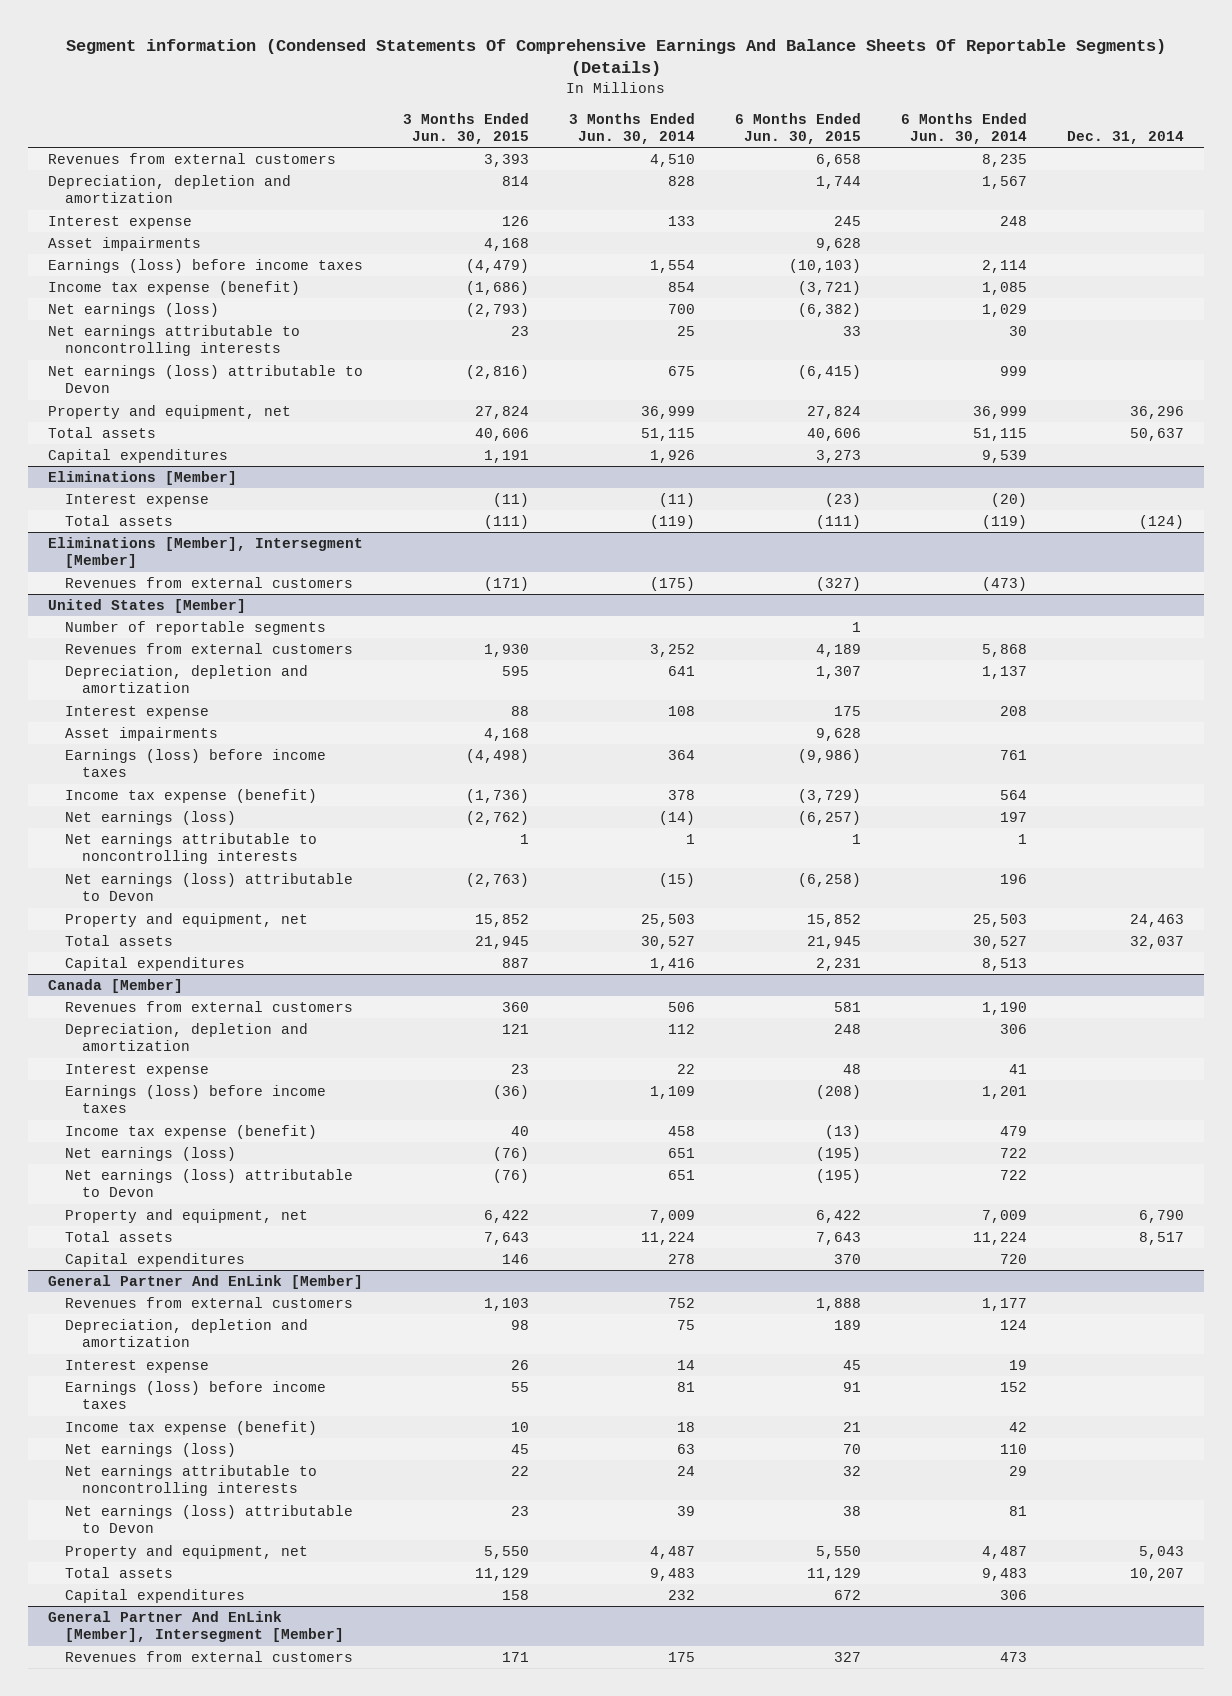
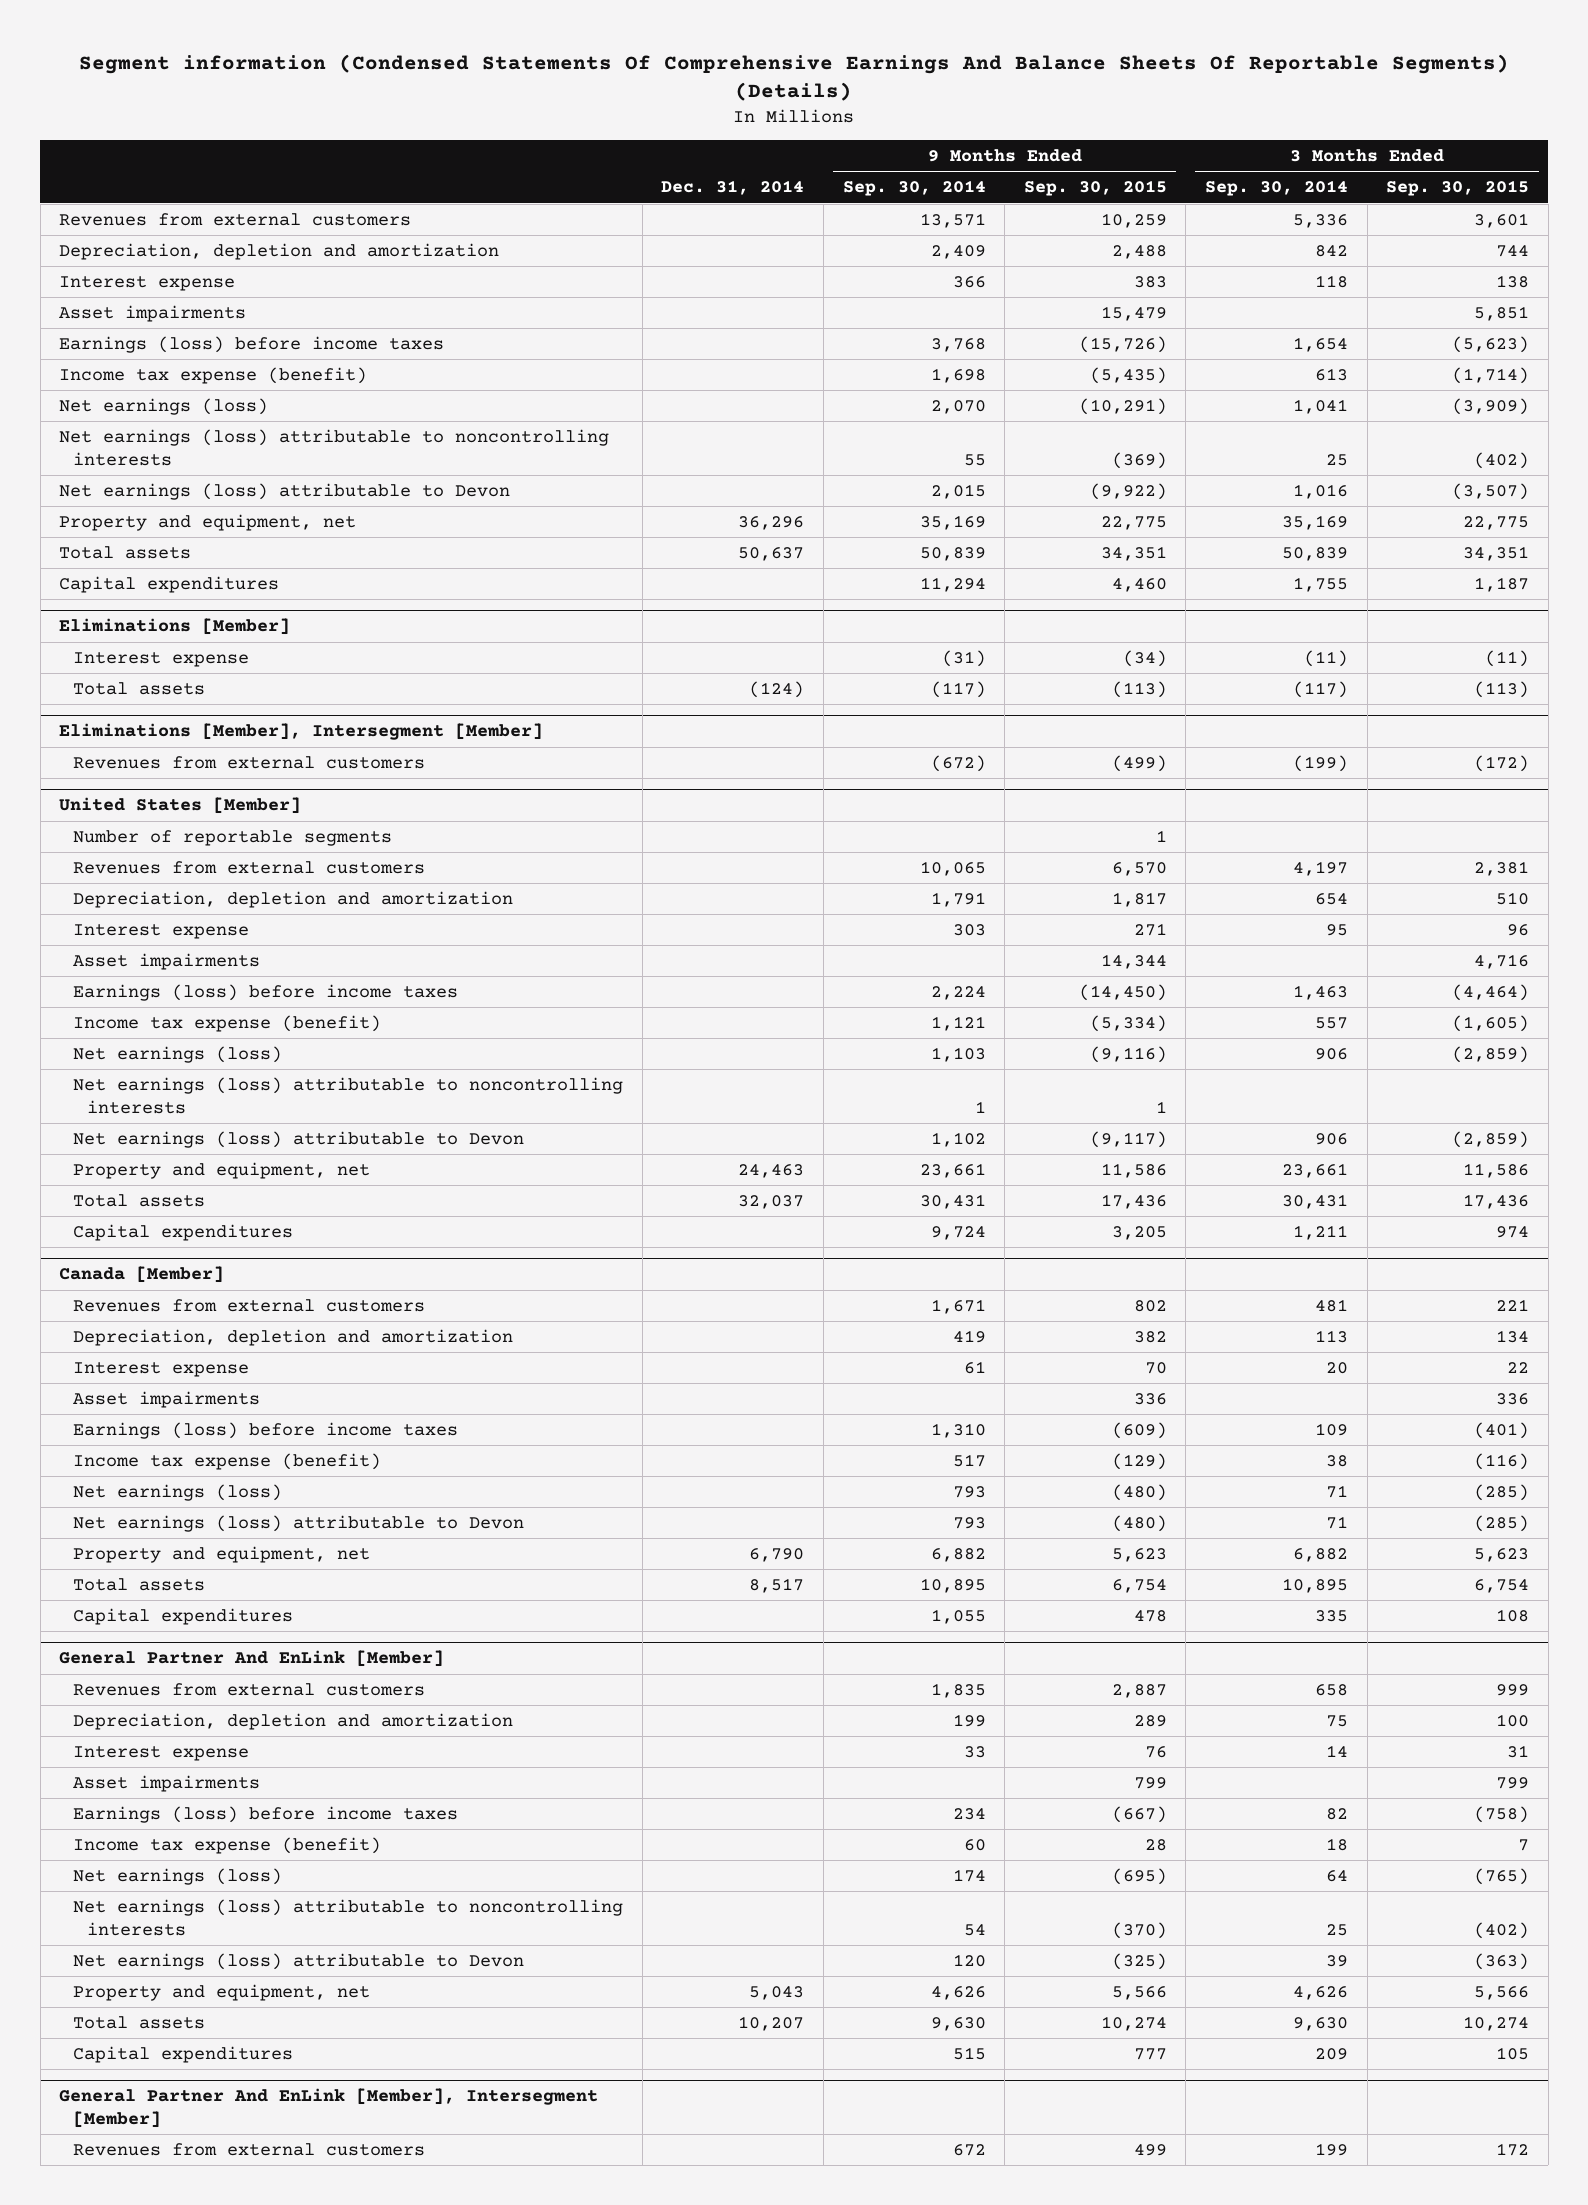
- | 3 Months Ended Jun. 30, 2015 | 3 Months Ended Jun. 30, 2014 | 6 Months Ended Jun. 30, 2015 | 6 Months Ended Jun. 30, 2014 | Dec. 31, 2014
+ | Dec. 31, 2014 | 9 Months Ended Sep. 30, 2014 | 9 Months Ended Sep. 30, 2015 | 3 Months Ended Sep. 30, 2014 | 3 Months Ended Sep. 30, 2015
- Net earnings attributable to noncontrolling interests | 23 | 25 | 33 | 30 |
+ Net earnings (loss) attributable to noncontrolling interests | | 55 | (369) | 25 | (402)
@ United States [Member]
- Net earnings attributable to noncontrolling interests | 1 | 1 | 1 | 1 |
+ Net earnings (loss) attributable to noncontrolling interests | | 1 | 1 | |
@ Canada [Member]
+ Asset impairments | | | 336 | | 336
@ General Partner And EnLink [Member]
+ Asset impairments | | | 799 | | 799
- Net earnings attributable to noncontrolling interests | 22 | 24 | 32 | 29 |
+ Net earnings (loss) attributable to noncontrolling interests | | 54 | (370) | 25 | (402)

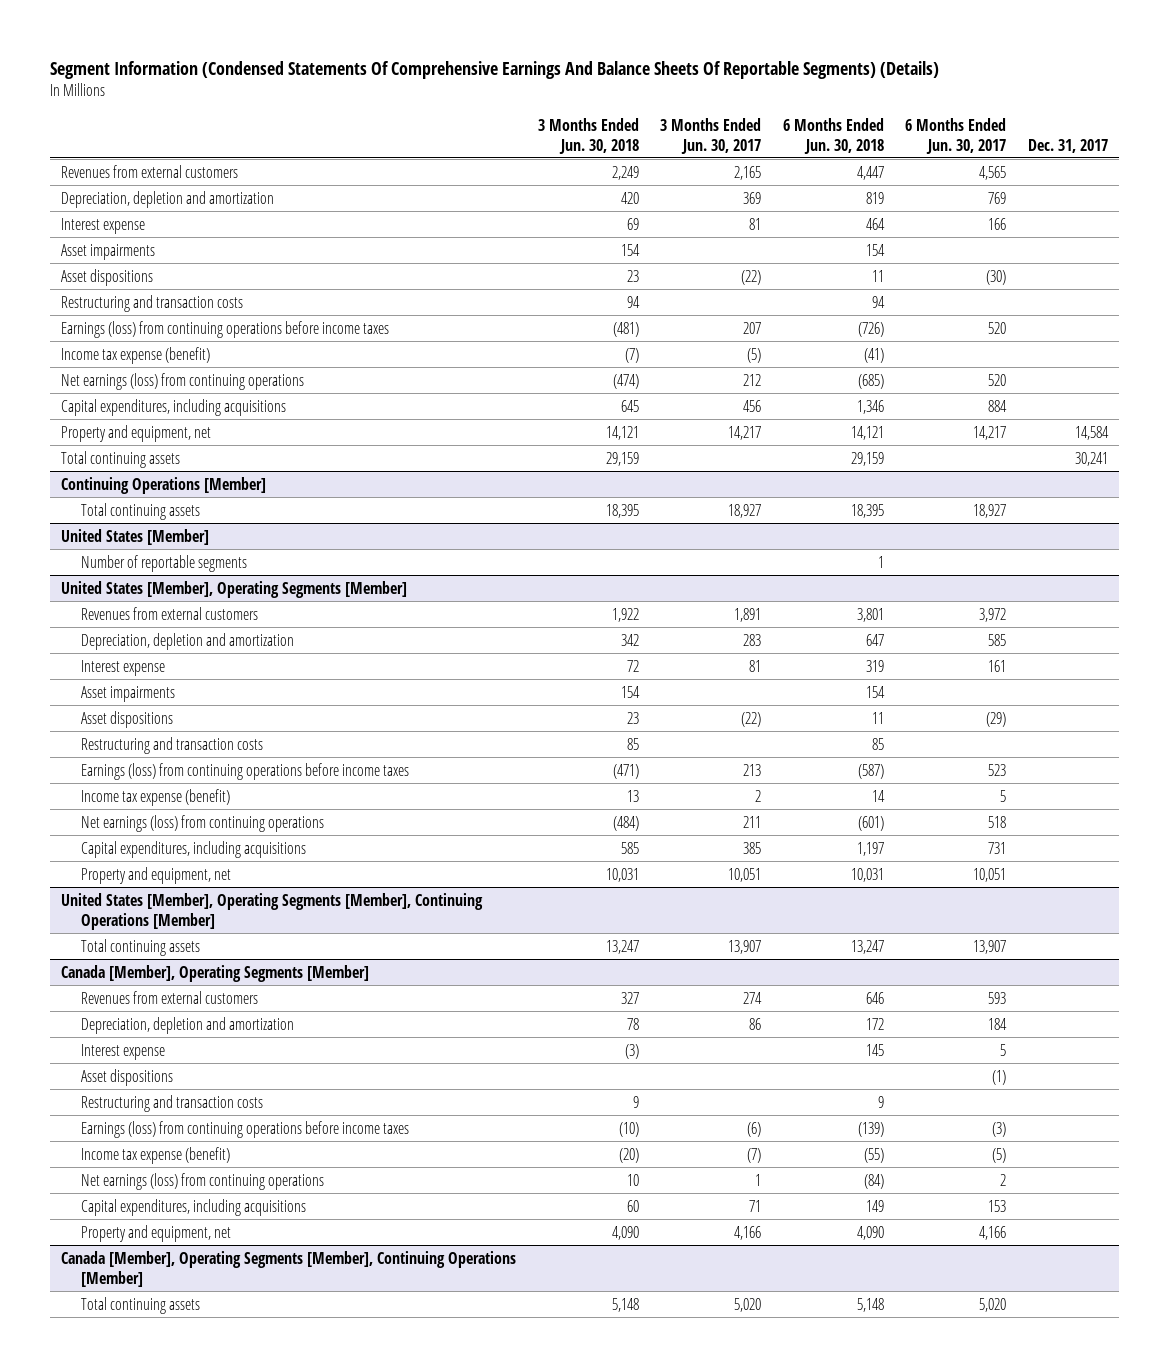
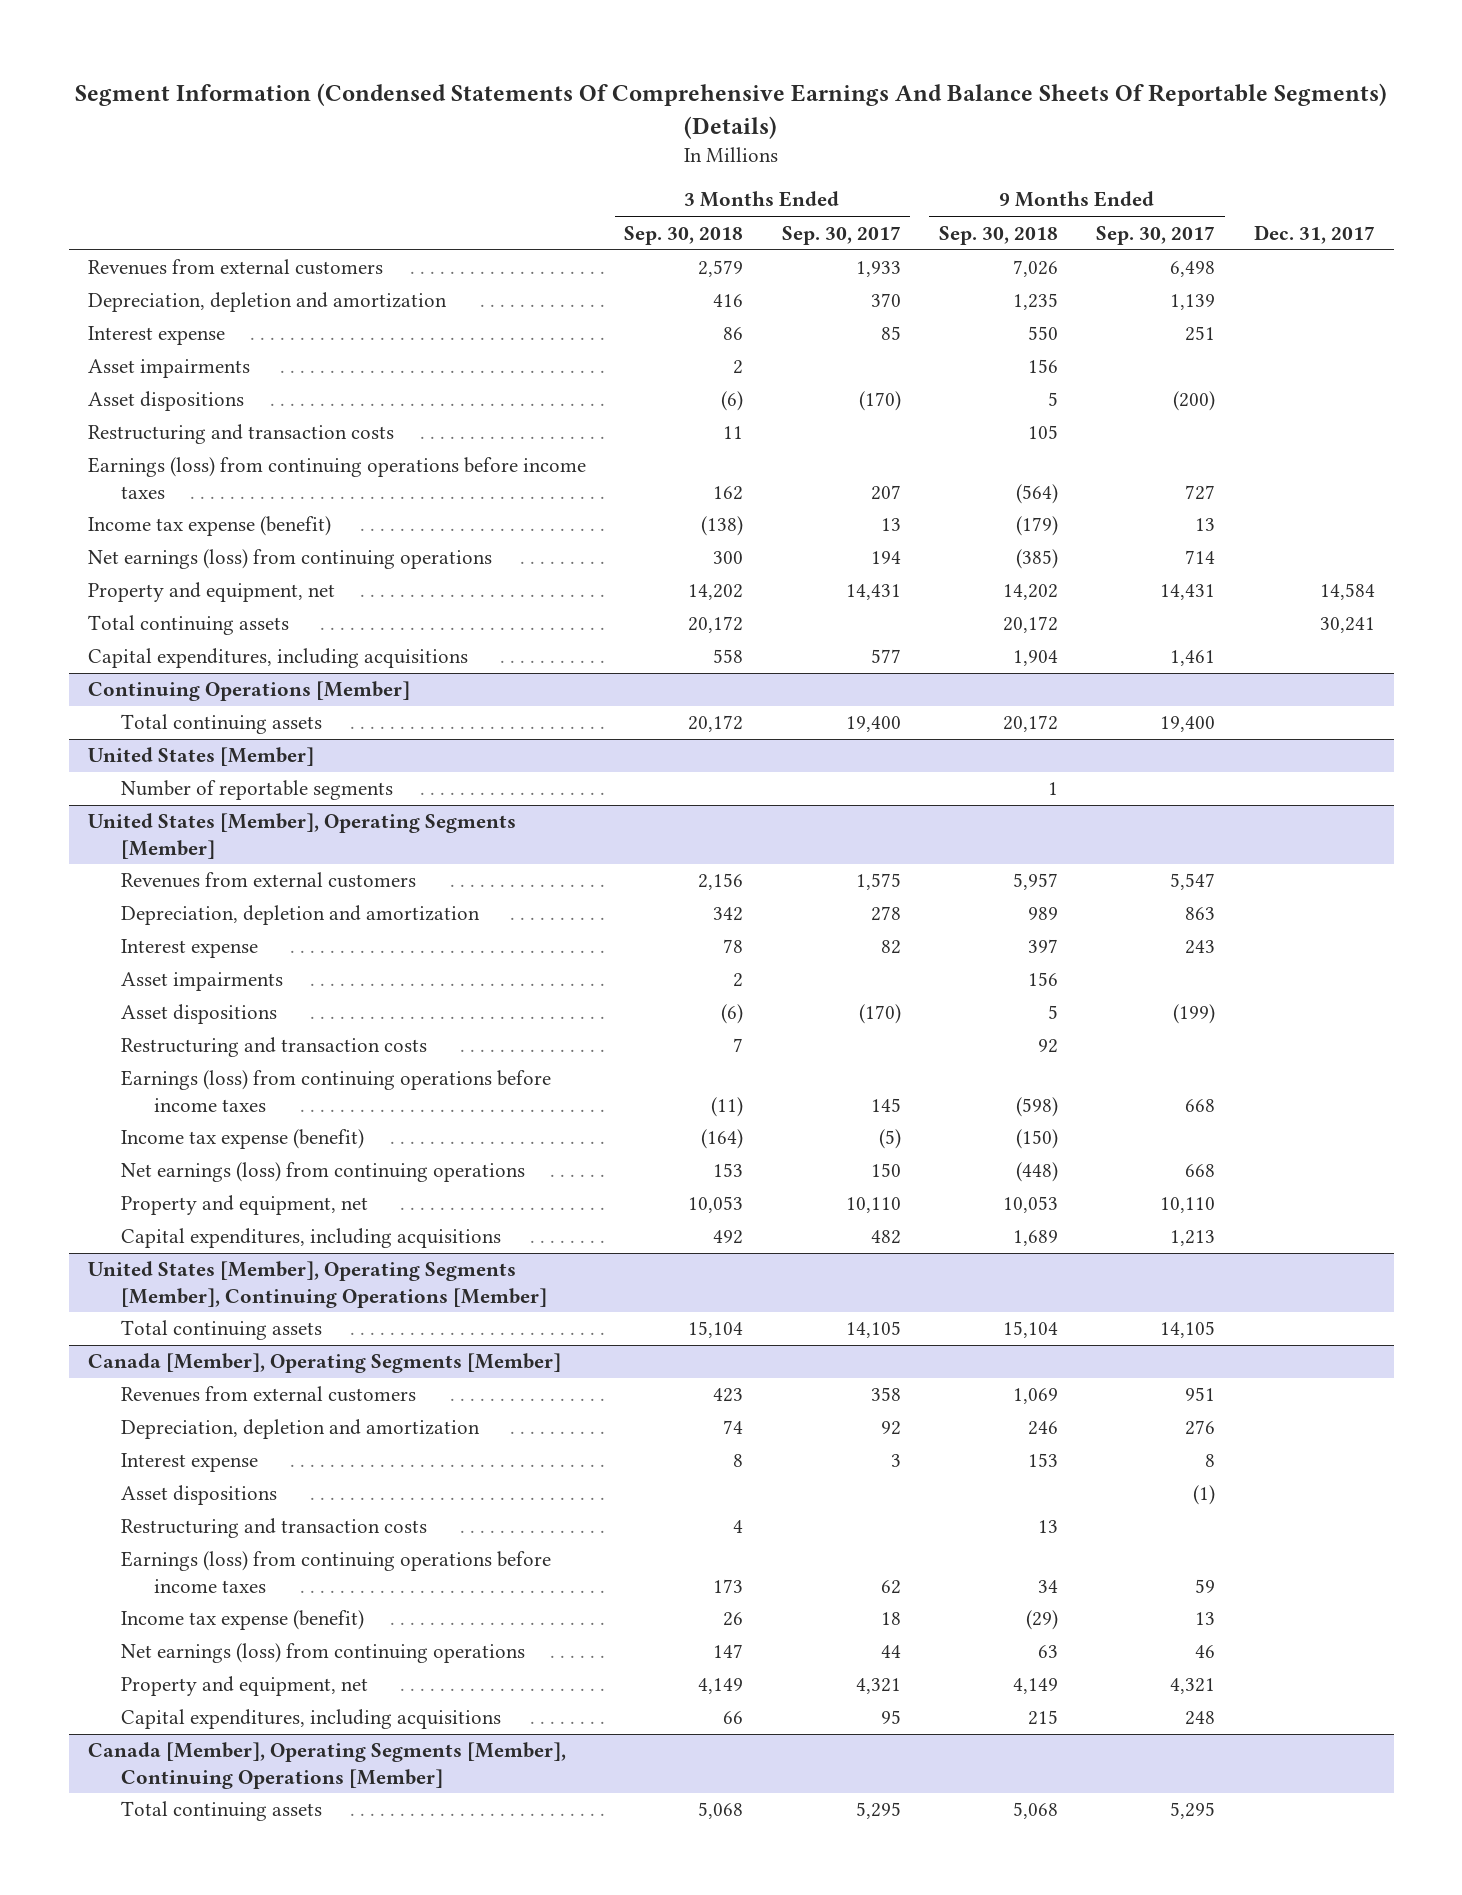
- | 3 Months Ended Jun. 30, 2018 | 3 Months Ended Jun. 30, 2017 | 6 Months Ended Jun. 30, 2018 | 6 Months Ended Jun. 30, 2017 | Dec. 31, 2017
+ | 3 Months Ended Sep. 30, 2018 | 3 Months Ended Sep. 30, 2017 | 9 Months Ended Sep. 30, 2018 | 9 Months Ended Sep. 30, 2017 | Dec. 31, 2017
moved down: Capital expenditures, including acquisitions | 558 | 577 | 1,904 | 1,461 |
@ United States [Member], Operating Segments [Member]
moved down: Capital expenditures, including acquisitions | 492 | 482 | 1,689 | 1,213 |
@ Canada [Member], Operating Segments [Member]
moved down: Capital expenditures, including acquisitions | 66 | 95 | 215 | 248 |

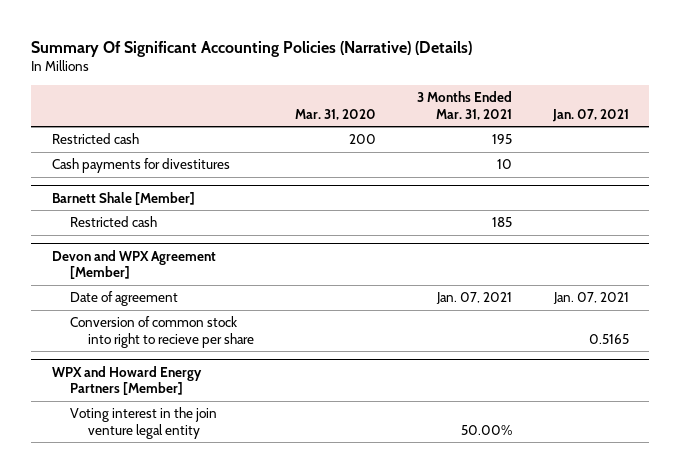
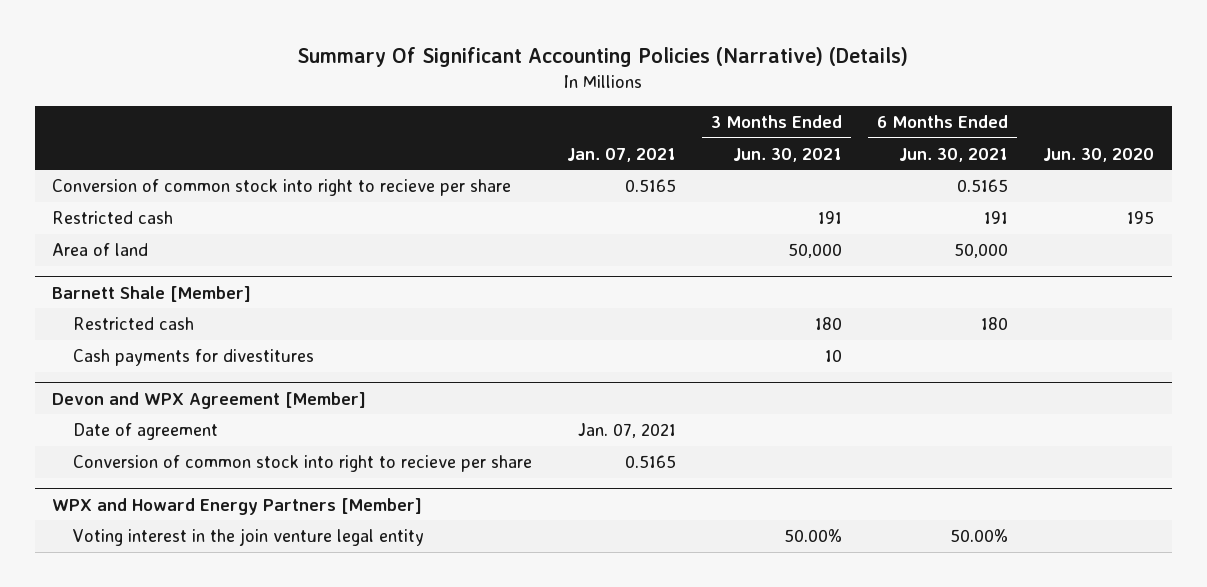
- | Mar. 31, 2020 | 3 Months Ended Mar. 31, 2021 | Jan. 07, 2021
+ | Jan. 07, 2021 | 3 Months Ended Jun. 30, 2021 | 6 Months Ended Jun. 30, 2021 | Jun. 30, 2020
+ Conversion of common stock into right to recieve per share | 0.5165 | | 0.5165 |
- Cash payments for divestitures | | 10 |
+ Area of land | | 50,000 | 50,000 |
@ Barnett Shale [Member]
+ Cash payments for divestitures | | 10 | |

